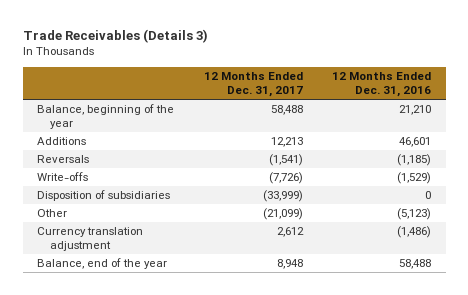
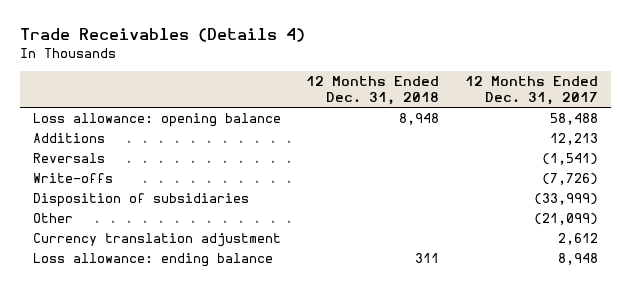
- Trade Receivables (Details 3)
+ Trade Receivables (Details 4)
- | 12 Months Ended Dec. 31, 2017 | 12 Months Ended Dec. 31, 2016
+ | 12 Months Ended Dec. 31, 2018 | 12 Months Ended Dec. 31, 2017
- Balance, beginning of the year | 58,488 | 21,210
+ Loss allowance: opening balance | 8,948 | 58,488
- Balance, end of the year | 8,948 | 58,488
+ Loss allowance: ending balance | 311 | 8,948

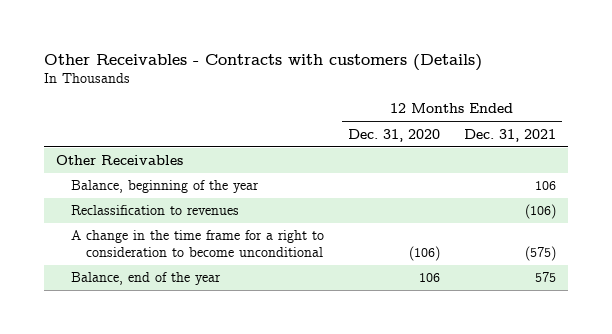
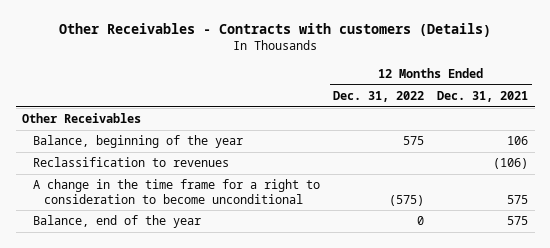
- | 12 Months Ended Dec. 31, 2020 | 12 Months Ended Dec. 31, 2021
+ | 12 Months Ended Dec. 31, 2022 | 12 Months Ended Dec. 31, 2021
- A change in the time frame for a right to consideration to become unconditional | (106) | (575)
+ A change in the time frame for a right to consideration to become unconditional | (575) | 575

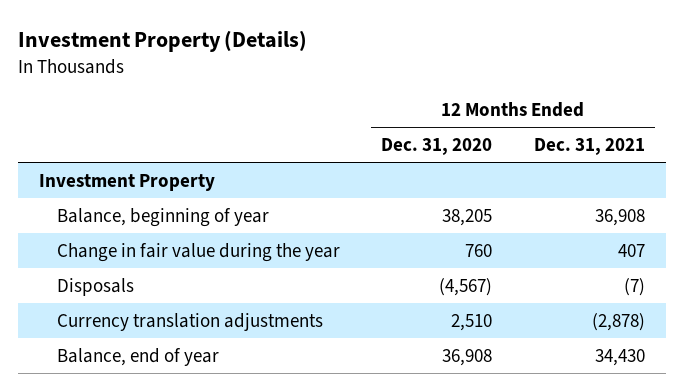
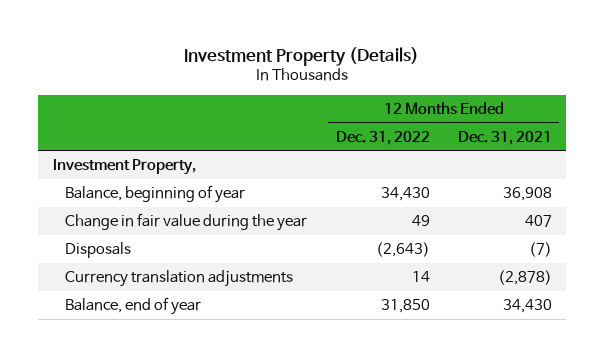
- | 12 Months Ended Dec. 31, 2020 | 12 Months Ended Dec. 31, 2021
+ | 12 Months Ended Dec. 31, 2022 | 12 Months Ended Dec. 31, 2021
- Investment Property
+ Investment Property,

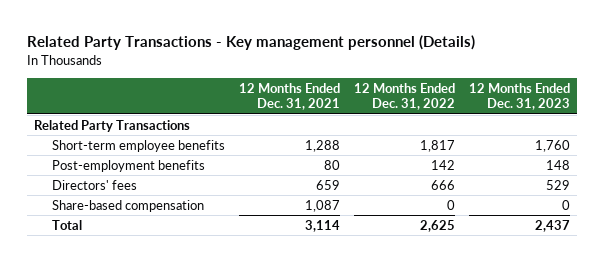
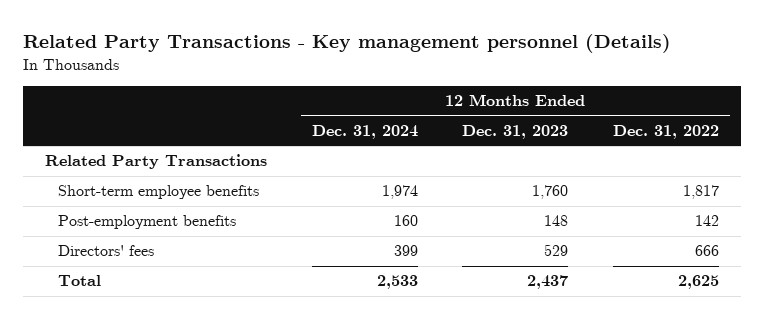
- | 12 Months Ended Dec. 31, 2021 | 12 Months Ended Dec. 31, 2022 | 12 Months Ended Dec. 31, 2023
+ | 12 Months Ended Dec. 31, 2024 | 12 Months Ended Dec. 31, 2023 | 12 Months Ended Dec. 31, 2022
- Share-based compensation | 1,087 | 0 | 0

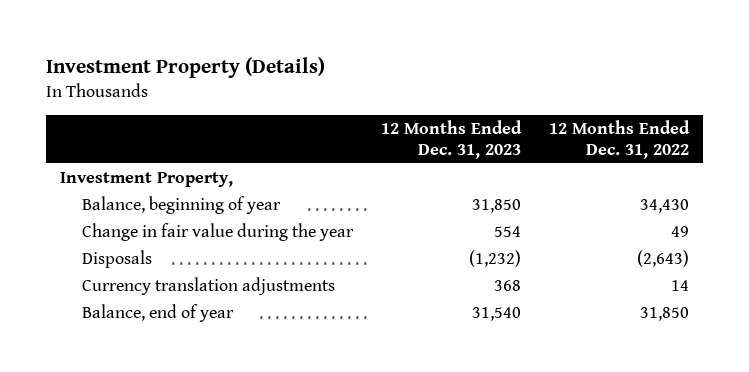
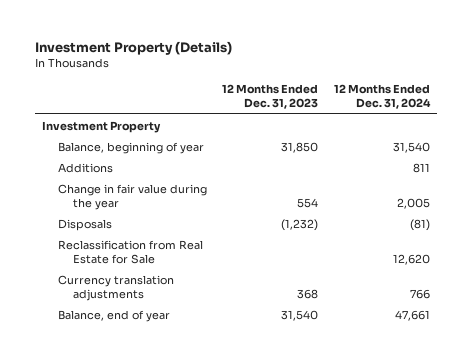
- | 12 Months Ended Dec. 31, 2023 | 12 Months Ended Dec. 31, 2022
+ | 12 Months Ended Dec. 31, 2023 | 12 Months Ended Dec. 31, 2024
- Investment Property,
+ Investment Property
+ Additions | | 811
+ Reclassification from Real Estate for Sale | | 12,620

